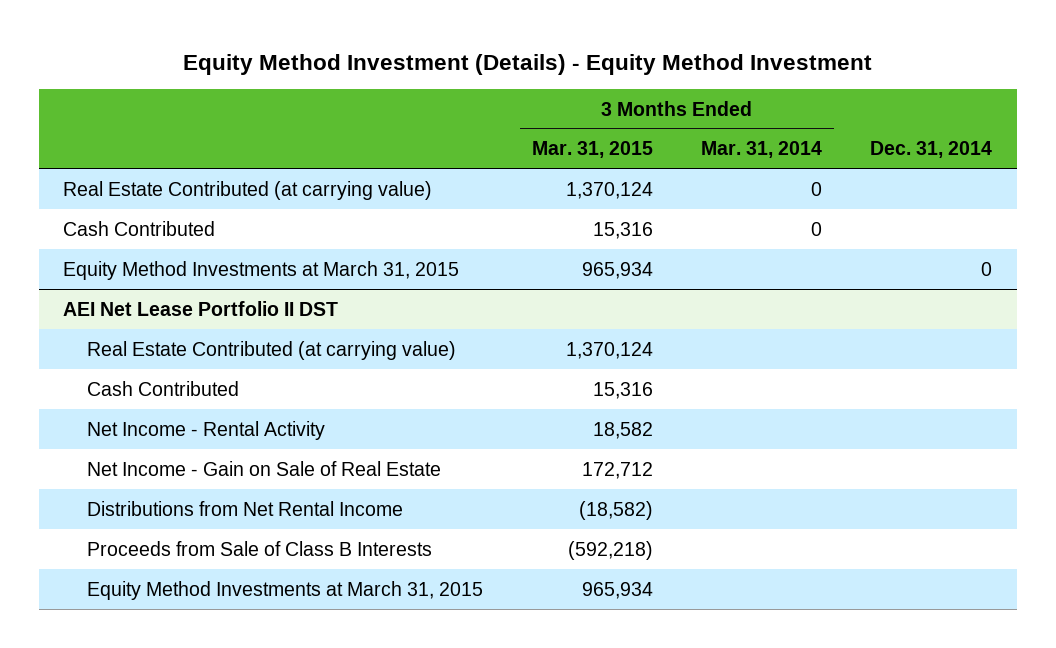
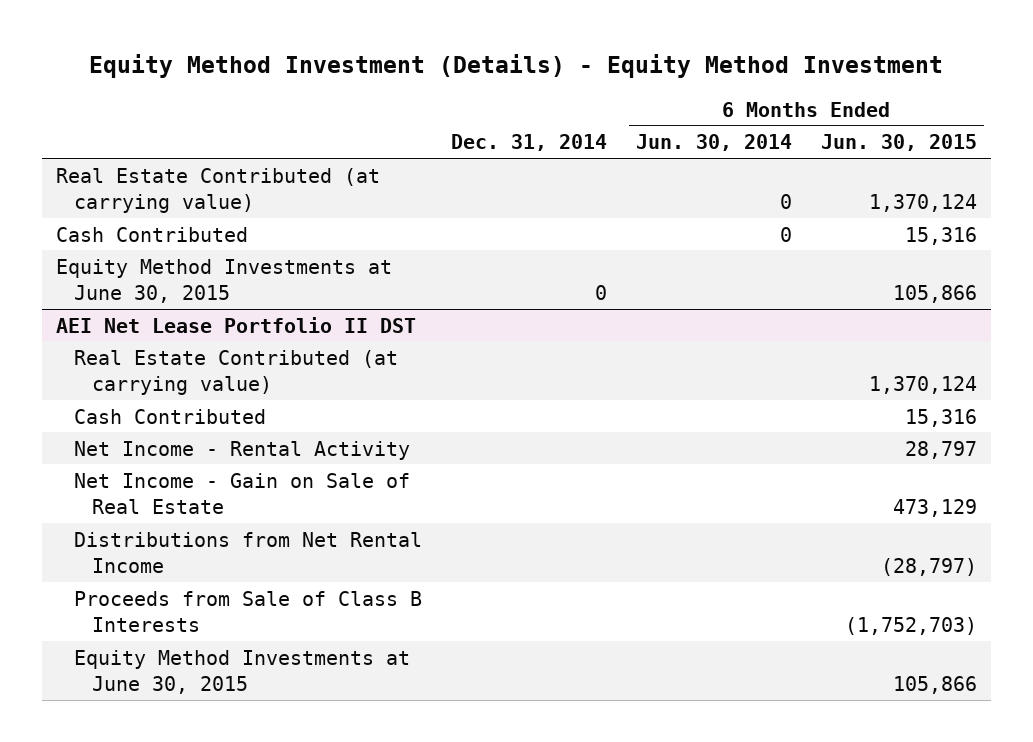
- | 3 Months Ended Mar. 31, 2015 | 3 Months Ended Mar. 31, 2014 | Dec. 31, 2014
+ | Dec. 31, 2014 | 6 Months Ended Jun. 30, 2014 | 6 Months Ended Jun. 30, 2015
- Equity Method Investments at March 31, 2015 | 965,934 | | 0
+ Equity Method Investments at June 30, 2015 | 0 | | 105,866
@ AEI Net Lease Portfolio II DST
- Equity Method Investments at March 31, 2015 | 965,934 | |
+ Equity Method Investments at June 30, 2015 | | | 105,866

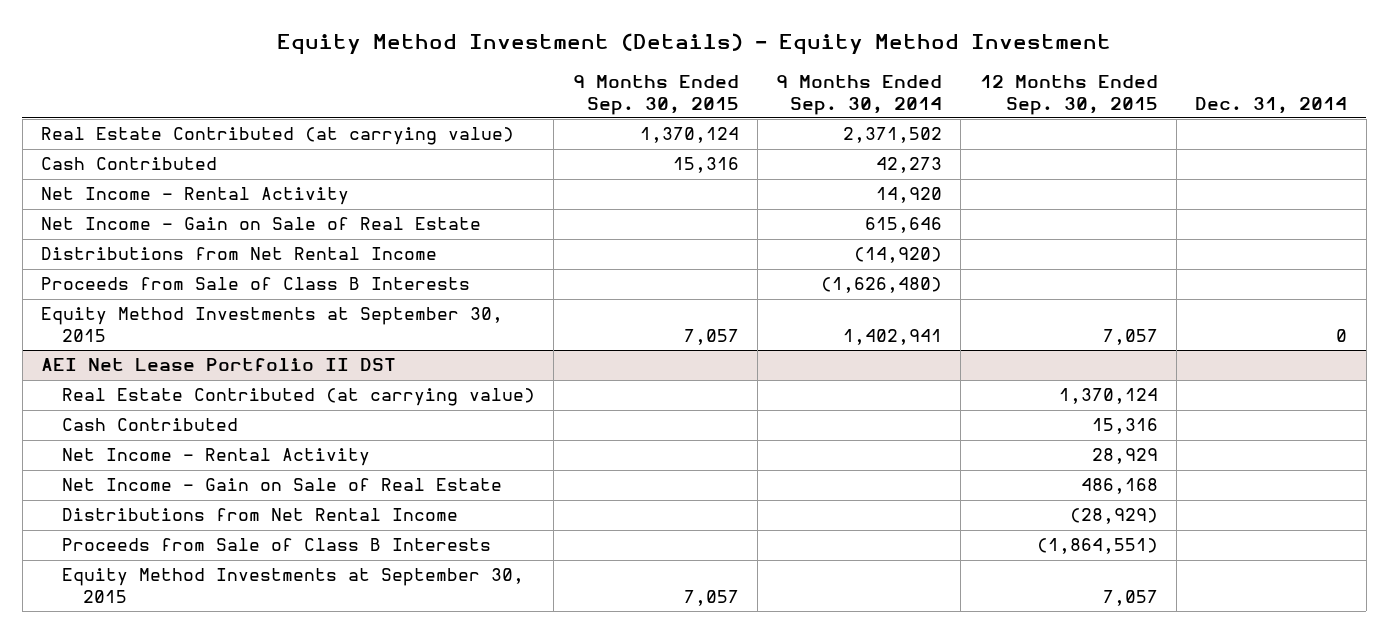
- | Dec. 31, 2014 | 6 Months Ended Jun. 30, 2014 | 6 Months Ended Jun. 30, 2015
+ | 9 Months Ended Sep. 30, 2015 | 9 Months Ended Sep. 30, 2014 | 12 Months Ended Sep. 30, 2015 | Dec. 31, 2014
- Equity Method Investments at June 30, 2015 | 0 | | 105,866
+ Net Income - Rental Activity | | 14,920 | |
+ Net Income - Gain on Sale of Real Estate | | 615,646 | |
+ Distributions from Net Rental Income | | (14,920) | |
+ Proceeds from Sale of Class B Interests | | (1,626,480) | |
+ Equity Method Investments at September 30, 2015 | 7,057 | 1,402,941 | 7,057 | 0
@ AEI Net Lease Portfolio II DST
- Equity Method Investments at June 30, 2015 | | | 105,866
+ Equity Method Investments at September 30, 2015 | 7,057 | | 7,057 |

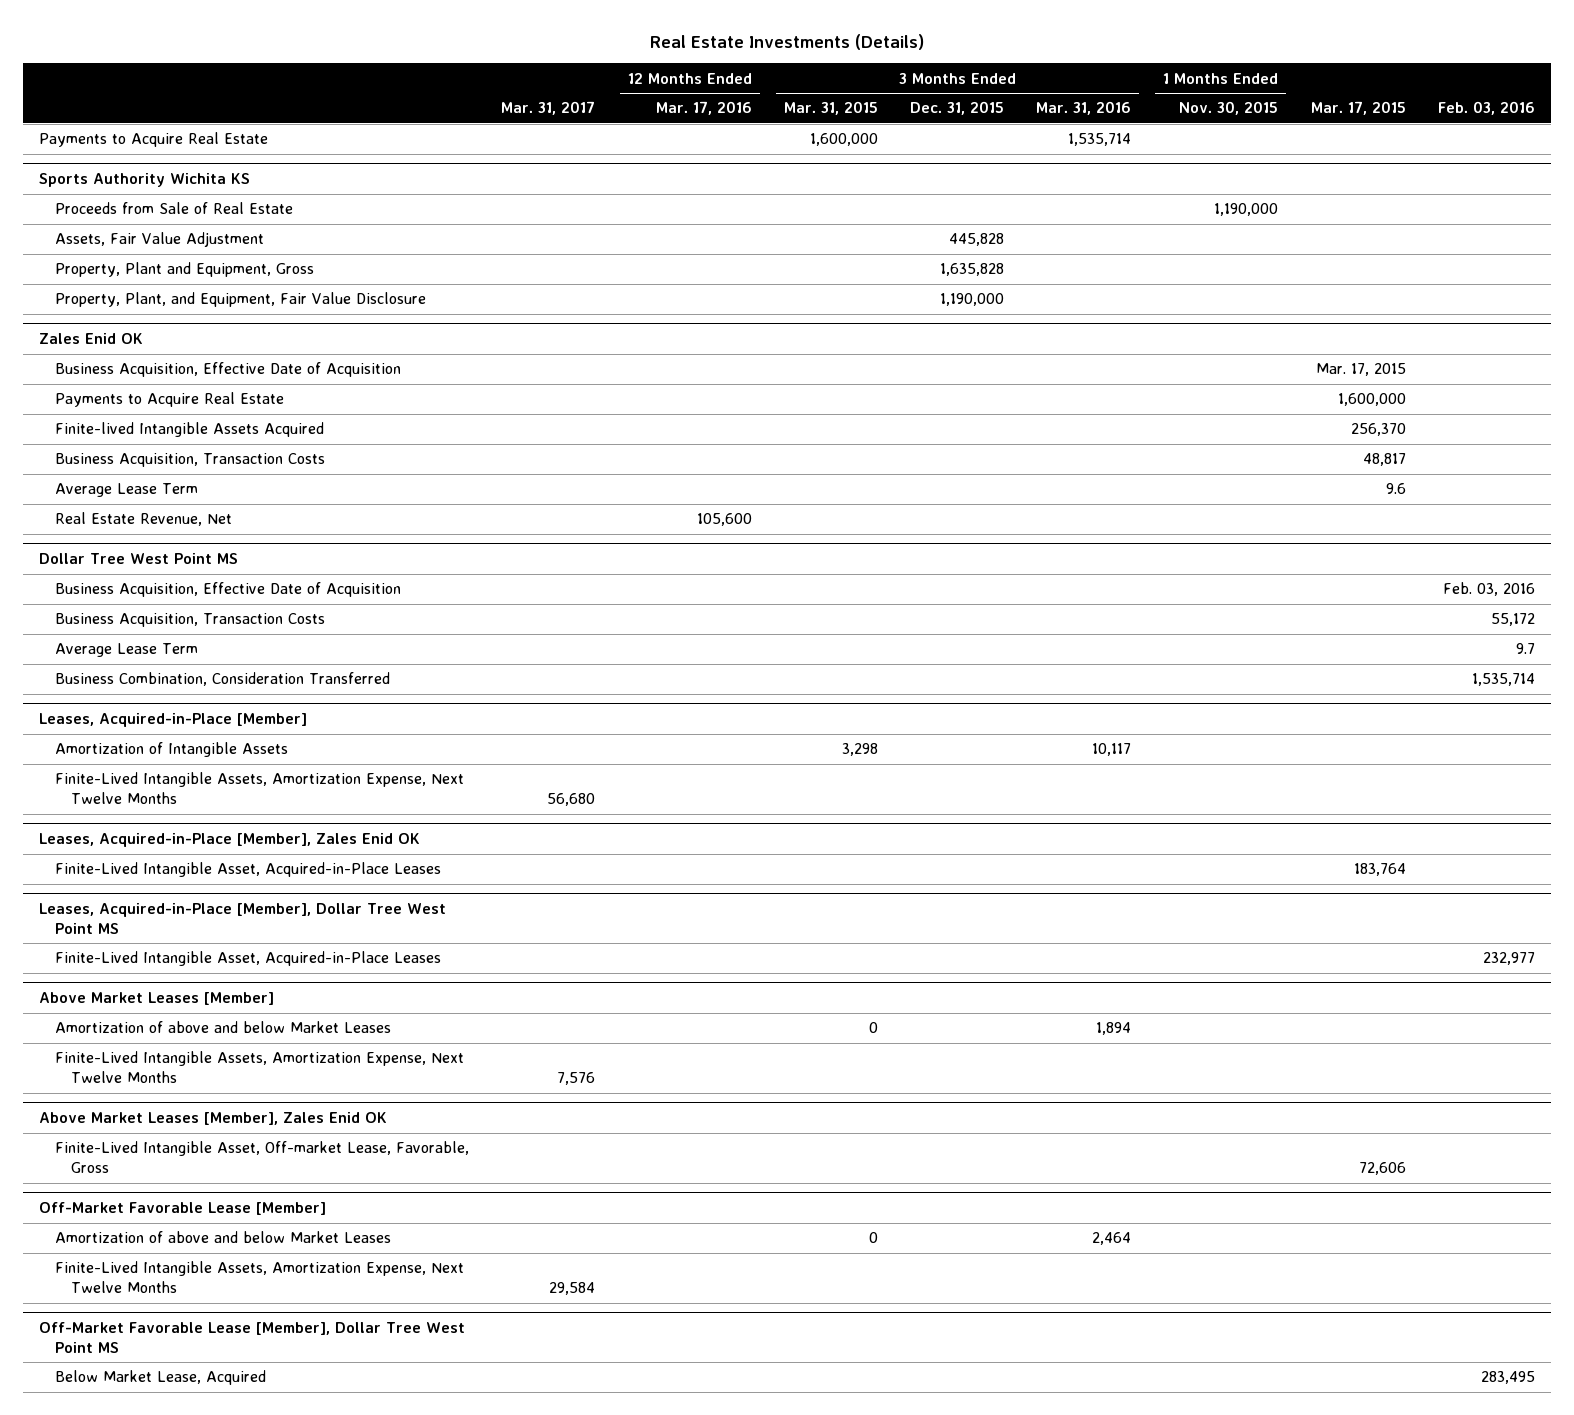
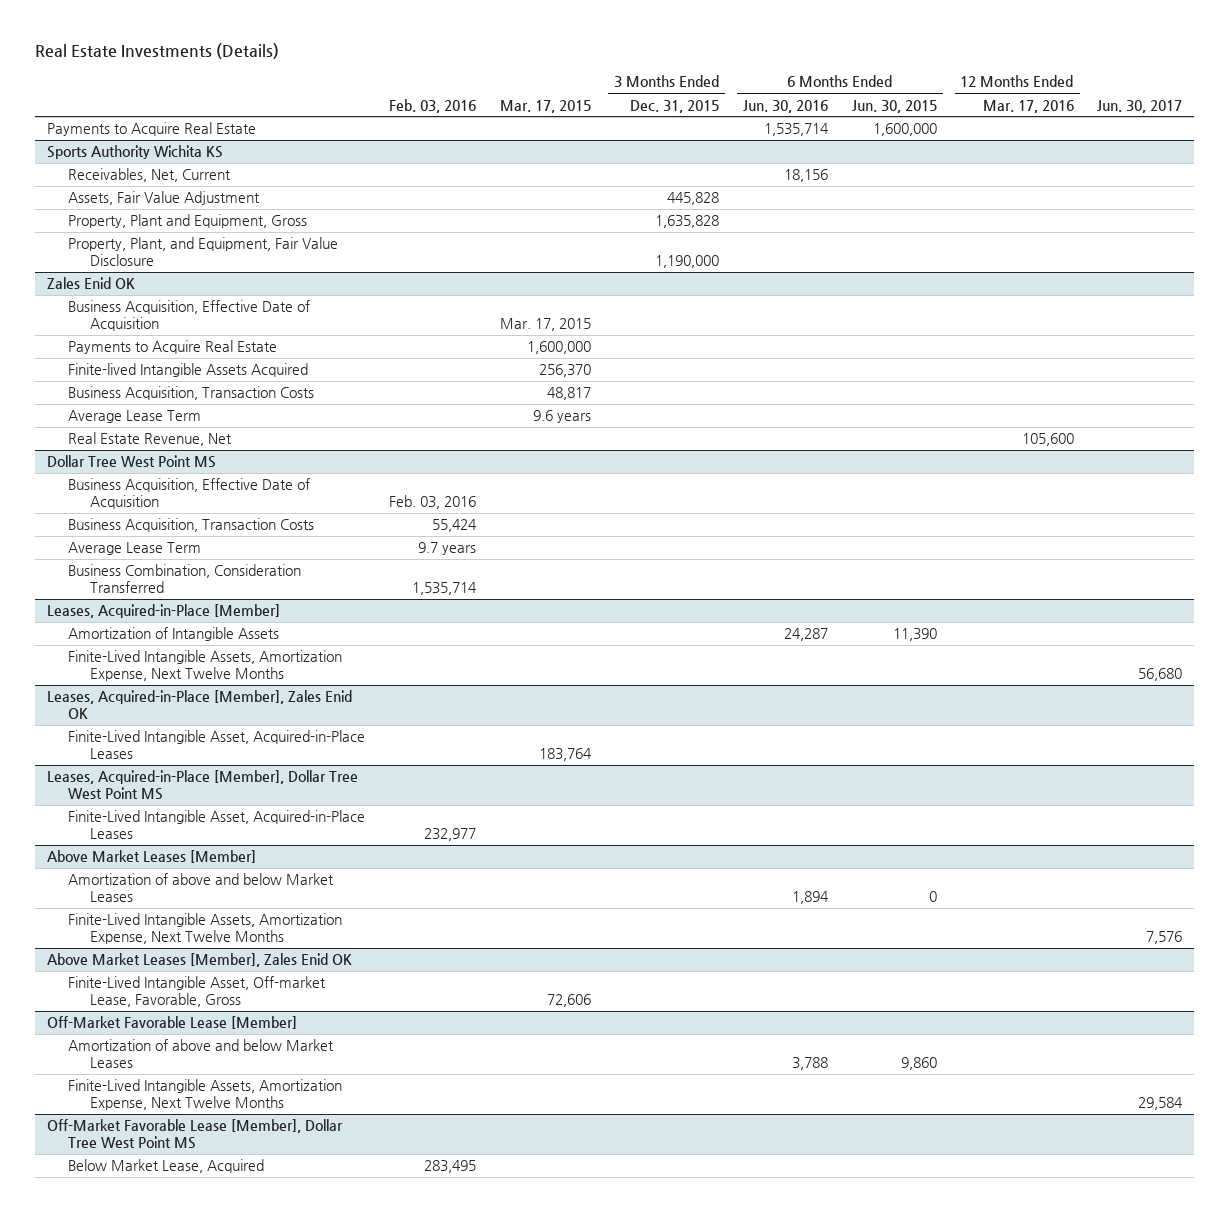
- | Mar. 31, 2017 | 12 Months Ended Mar. 17, 2016 | 3 Months Ended Mar. 31, 2015 | 3 Months Ended Dec. 31, 2015 | 3 Months Ended Mar. 31, 2016 | 1 Months Ended Nov. 30, 2015 | Mar. 17, 2015 | Feb. 03, 2016
+ | Feb. 03, 2016 | Mar. 17, 2015 | 3 Months Ended Dec. 31, 2015 | 6 Months Ended Jun. 30, 2016 | 6 Months Ended Jun. 30, 2015 | 12 Months Ended Mar. 17, 2016 | Jun. 30, 2017
@ Sports Authority Wichita KS
- Proceeds from Sale of Real Estate | | | | | | 1,190,000 | |
+ Receivables, Net, Current | | | | 18,156 | | |
@ Zales Enid OK
- Average Lease Term | | | | | | | 9.6 |
+ Average Lease Term | | 9.6 years | | | | |
@ Dollar Tree West Point MS
- Business Acquisition, Transaction Costs | | | | | | | | 55,172
- Average Lease Term | | | | | | | | 9.7
+ Business Acquisition, Transaction Costs | 55,424 | | | | | |
+ Average Lease Term | 9.7 years | | | | | |

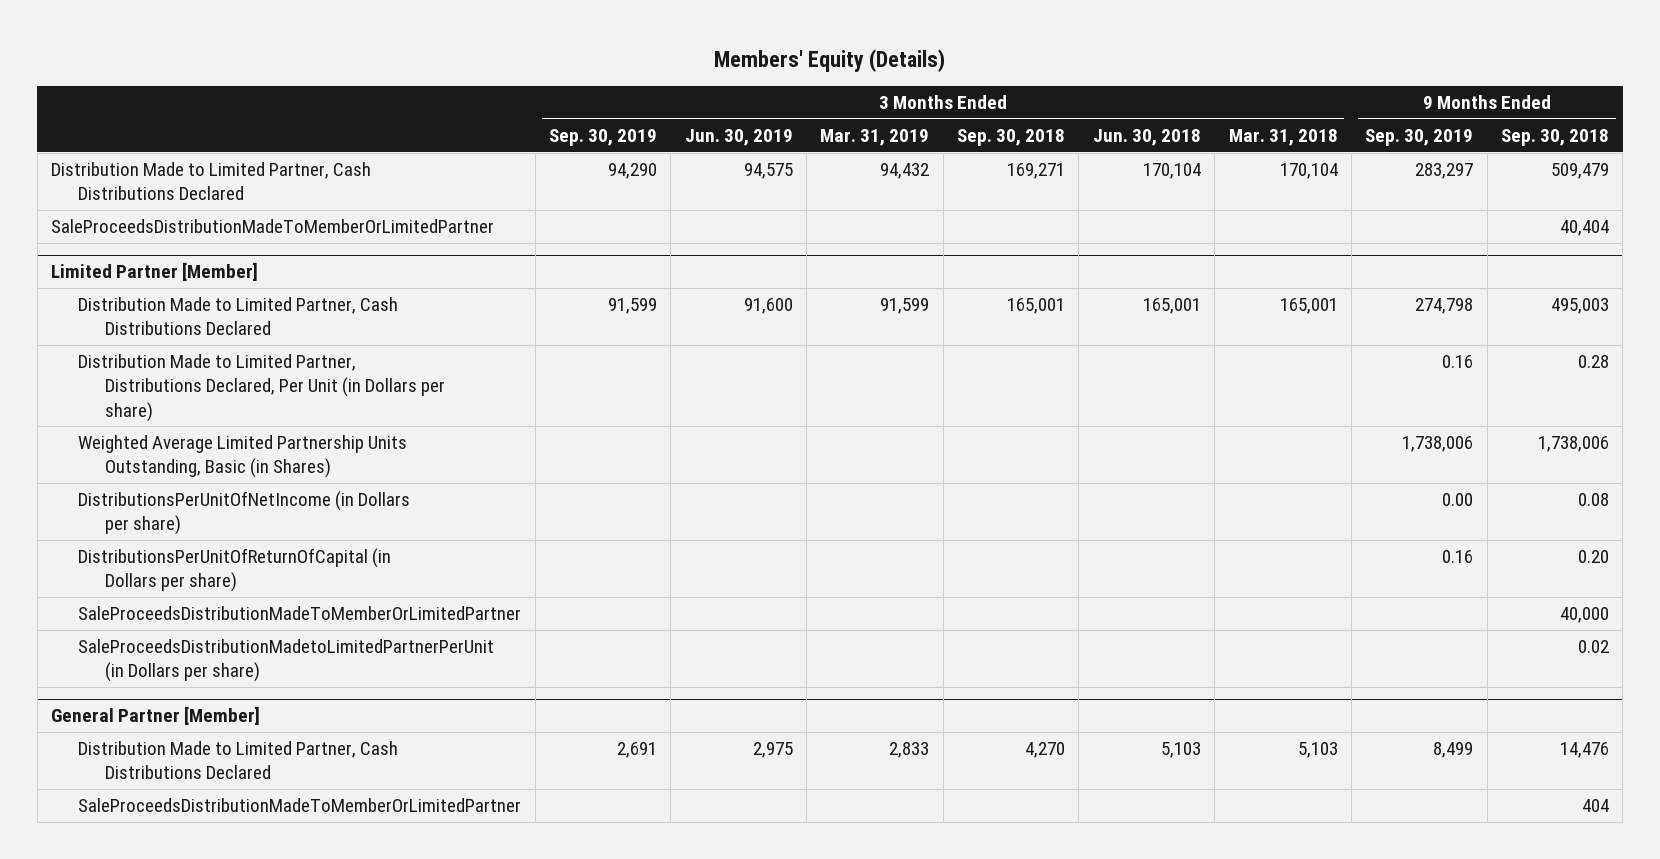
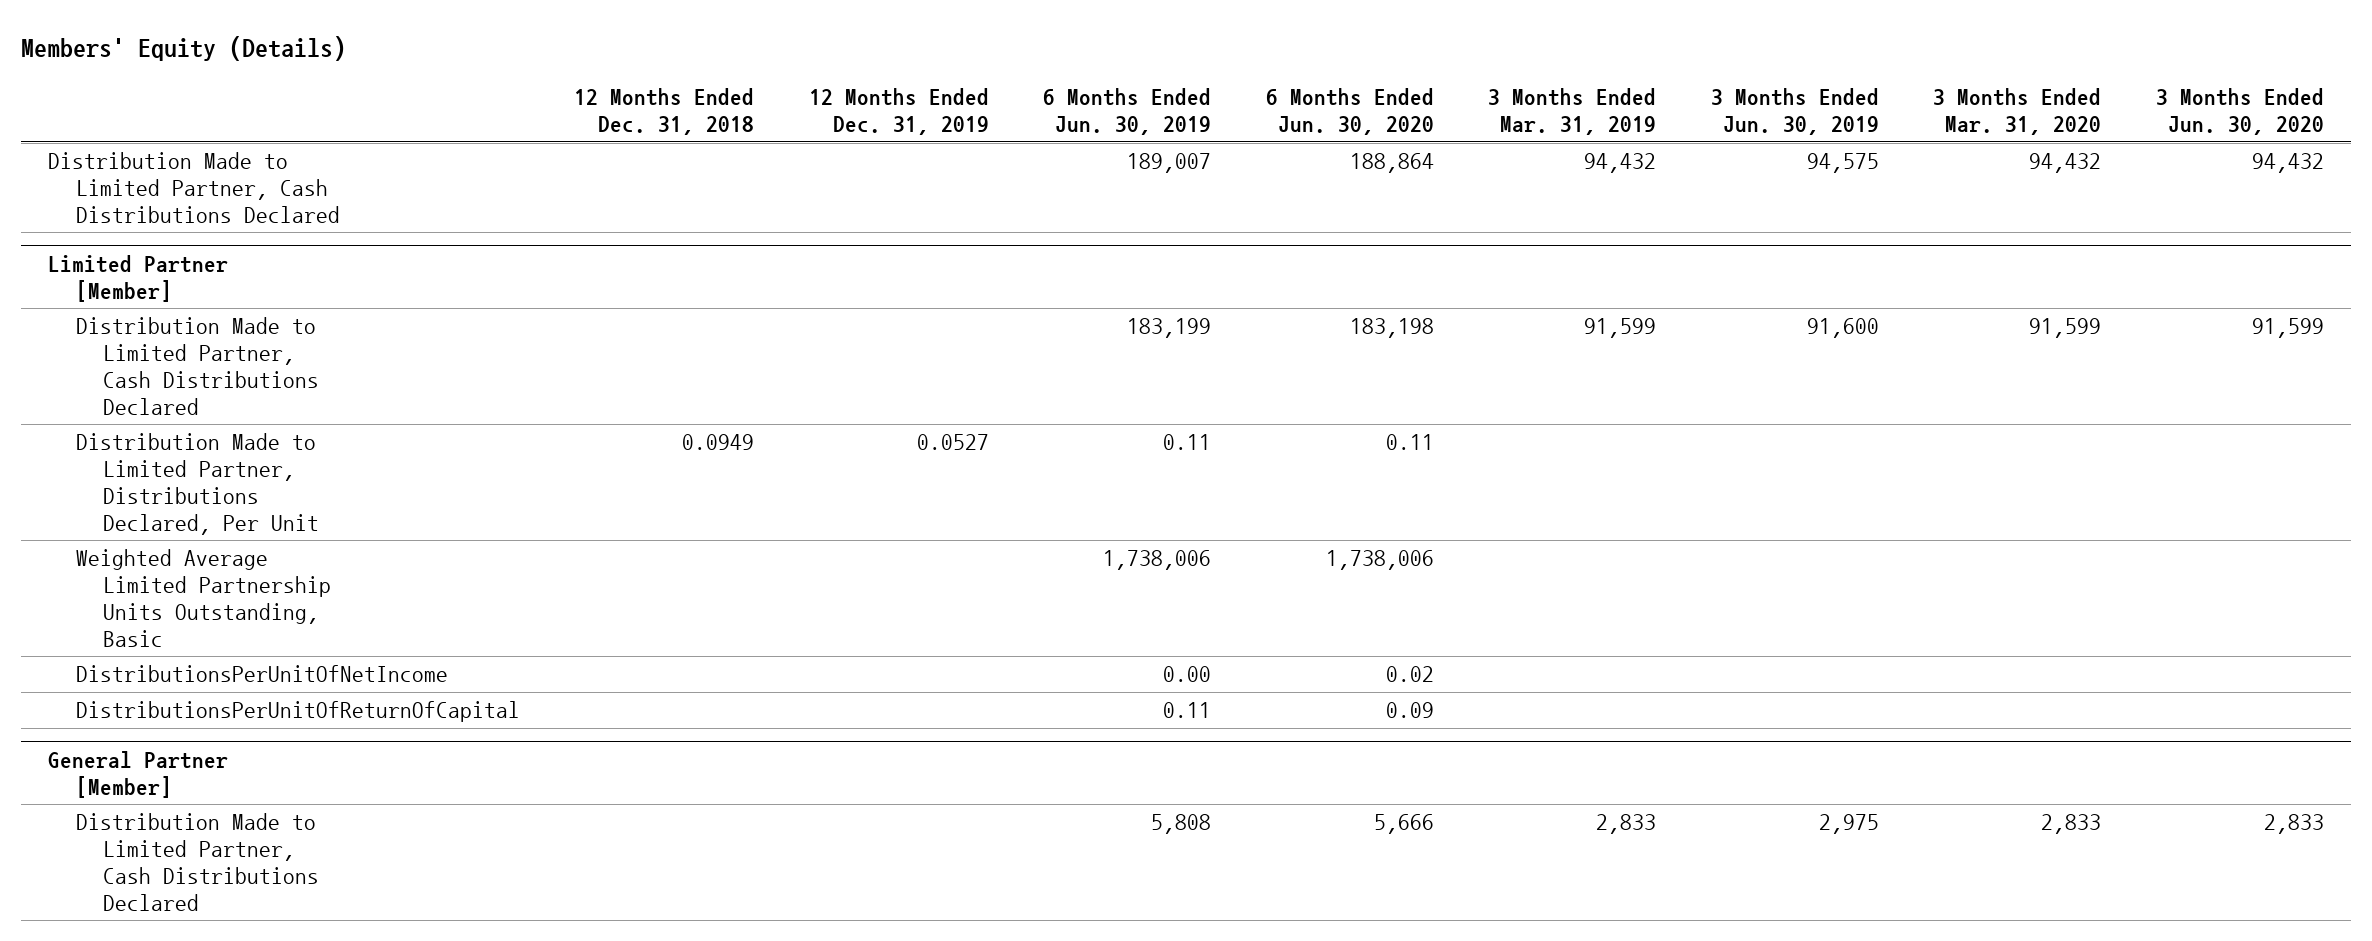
- | 3 Months Ended Sep. 30, 2019 | 3 Months Ended Jun. 30, 2019 | 3 Months Ended Mar. 31, 2019 | 3 Months Ended Sep. 30, 2018 | 3 Months Ended Jun. 30, 2018 | 3 Months Ended Mar. 31, 2018 | 9 Months Ended Sep. 30, 2019 | 9 Months Ended Sep. 30, 2018
+ | 12 Months Ended Dec. 31, 2018 | 12 Months Ended Dec. 31, 2019 | 6 Months Ended Jun. 30, 2019 | 6 Months Ended Jun. 30, 2020 | 3 Months Ended Mar. 31, 2019 | 3 Months Ended Jun. 30, 2019 | 3 Months Ended Mar. 31, 2020 | 3 Months Ended Jun. 30, 2020
- SaleProceedsDistributionMadeToMemberOrLimitedPartner | | | | | | | | 40,404
@ Limited Partner [Member]
- Distribution Made to Limited Partner, Distributions Declared, Per Unit (in Dollars per share) | | | | | | | 0.16 | 0.28
- Weighted Average Limited Partnership Units Outstanding, Basic (in Shares) | | | | | | | 1,738,006 | 1,738,006
- DistributionsPerUnitOfNetIncome (in Dollars per share) | | | | | | | 0.00 | 0.08
- DistributionsPerUnitOfReturnOfCapital (in Dollars per share) | | | | | | | 0.16 | 0.20
- SaleProceedsDistributionMadeToMemberOrLimitedPartner | | | | | | | | 40,000
- SaleProceedsDistributionMadetoLimitedPartnerPerUnit (in Dollars per share) | | | | | | | | 0.02
+ Distribution Made to Limited Partner, Distributions Declared, Per Unit | 0.0949 | 0.0527 | 0.11 | 0.11 | | | |
+ Weighted Average Limited Partnership Units Outstanding, Basic | | | 1,738,006 | 1,738,006 | | | |
+ DistributionsPerUnitOfNetIncome | | | 0.00 | 0.02 | | | |
+ DistributionsPerUnitOfReturnOfCapital | | | 0.11 | 0.09 | | | |
@ General Partner [Member]
- SaleProceedsDistributionMadeToMemberOrLimitedPartner | | | | | | | | 404

